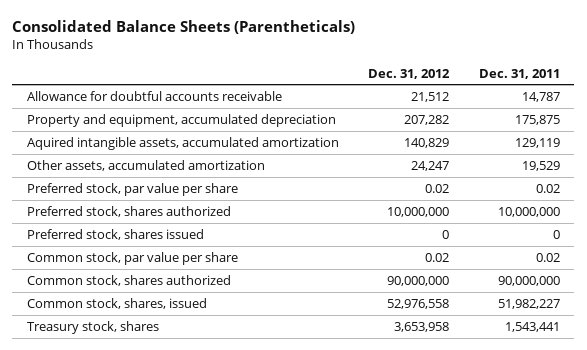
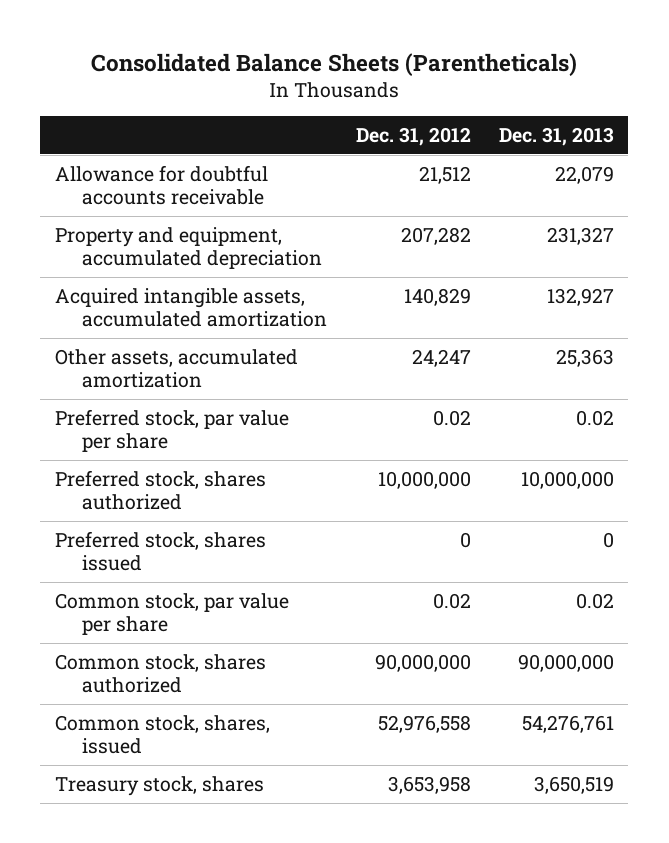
- | Dec. 31, 2012 | Dec. 31, 2011
+ | Dec. 31, 2012 | Dec. 31, 2013
- Aquired intangible assets, accumulated amortization | 140,829 | 129,119
+ Acquired intangible assets, accumulated amortization | 140,829 | 132,927

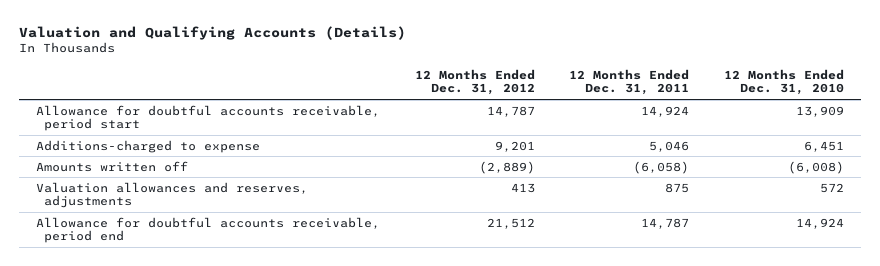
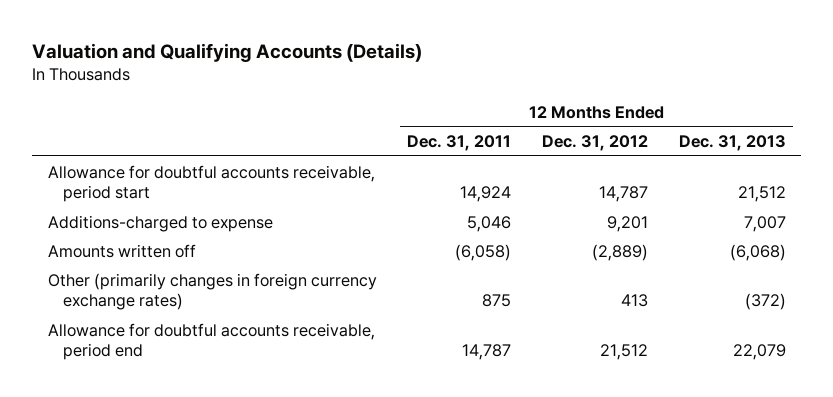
- | 12 Months Ended Dec. 31, 2012 | 12 Months Ended Dec. 31, 2011 | 12 Months Ended Dec. 31, 2010
+ | 12 Months Ended Dec. 31, 2011 | 12 Months Ended Dec. 31, 2012 | 12 Months Ended Dec. 31, 2013
- Valuation allowances and reserves, adjustments | 413 | 875 | 572
+ Other (primarily changes in foreign currency exchange rates) | 875 | 413 | (372)

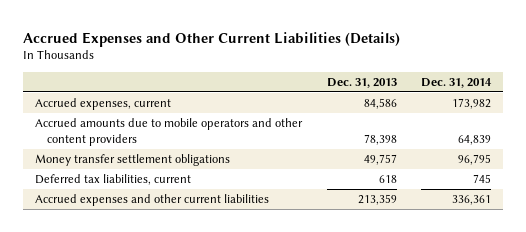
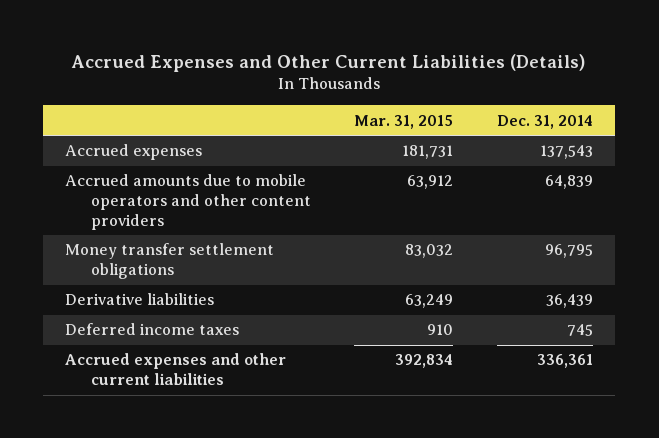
- | Dec. 31, 2013 | Dec. 31, 2014
+ | Mar. 31, 2015 | Dec. 31, 2014
- Accrued expenses, current | 84,586 | 173,982
+ Accrued expenses | 181,731 | 137,543
- Deferred tax liabilities, current | 618 | 745
+ Derivative liabilities | 63,249 | 36,439
+ Deferred income taxes | 910 | 745

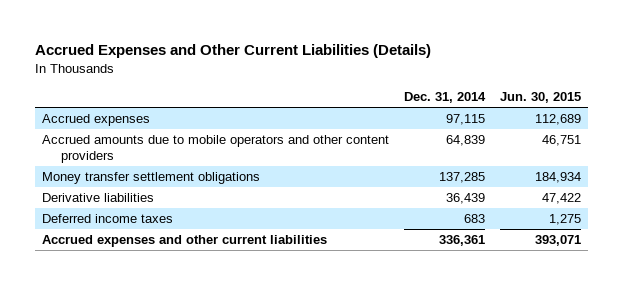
- | Mar. 31, 2015 | Dec. 31, 2014
+ | Dec. 31, 2014 | Jun. 30, 2015
- Accrued expenses | 181,731 | 137,543
+ Accrued expenses | 97,115 | 112,689
- Money transfer settlement obligations | 83,032 | 96,795
+ Money transfer settlement obligations | 137,285 | 184,934
- Deferred income taxes | 910 | 745
+ Deferred income taxes | 683 | 1,275

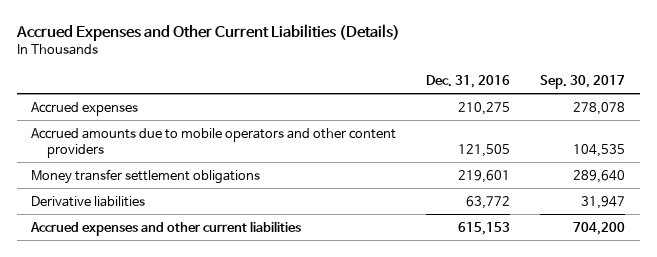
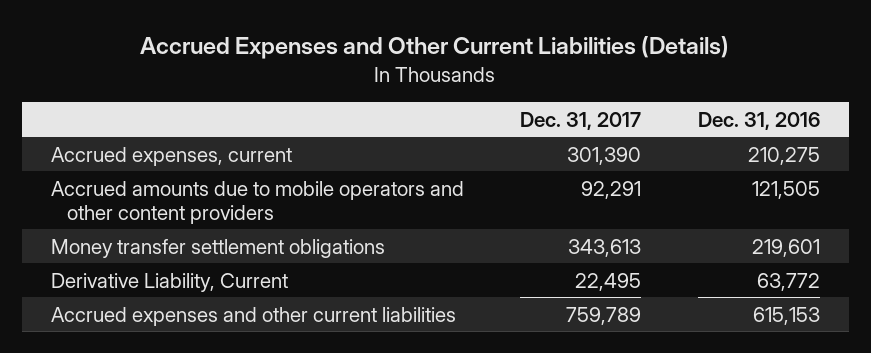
- | Dec. 31, 2016 | Sep. 30, 2017
+ | Dec. 31, 2017 | Dec. 31, 2016
- Accrued expenses | 210,275 | 278,078
+ Accrued expenses, current | 301,390 | 210,275
- Derivative liabilities | 63,772 | 31,947
+ Derivative Liability, Current | 22,495 | 63,772

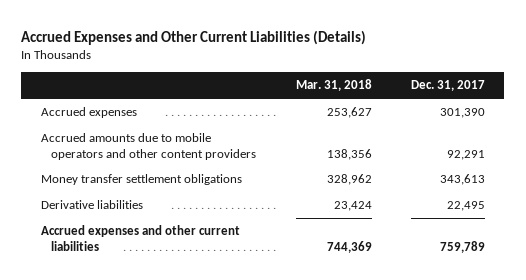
- | Dec. 31, 2017 | Dec. 31, 2016
+ | Mar. 31, 2018 | Dec. 31, 2017
- Accrued expenses, current | 301,390 | 210,275
+ Accrued expenses | 253,627 | 301,390
- Derivative Liability, Current | 22,495 | 63,772
+ Derivative liabilities | 23,424 | 22,495

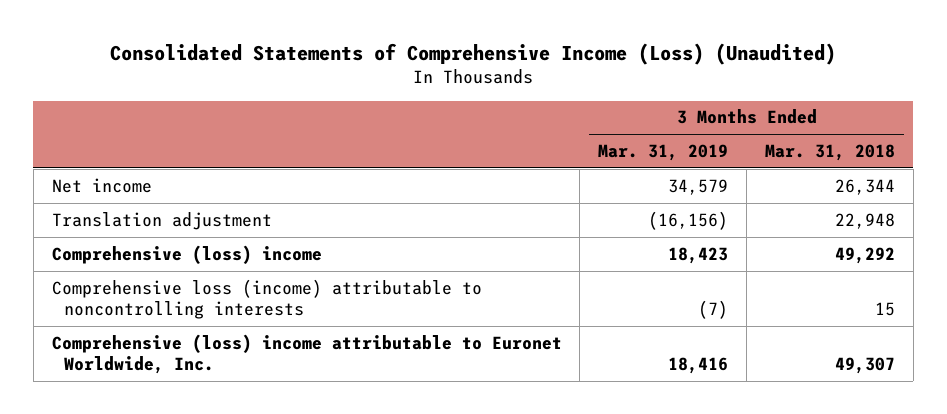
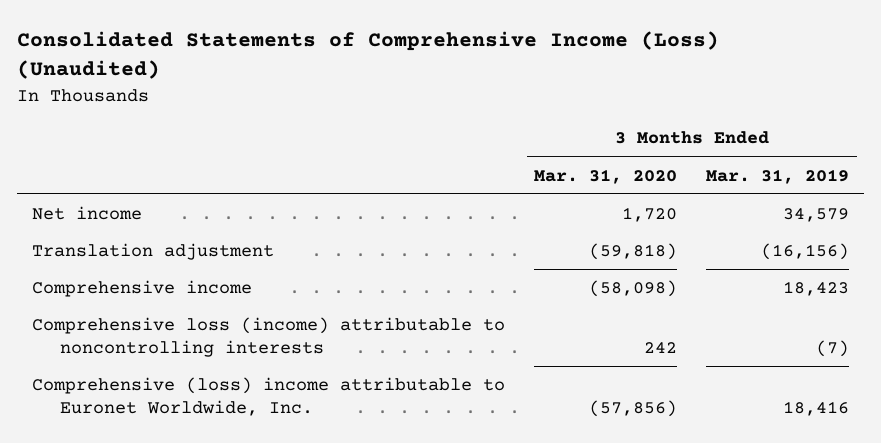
- | 3 Months Ended Mar. 31, 2019 | 3 Months Ended Mar. 31, 2018
+ | 3 Months Ended Mar. 31, 2020 | 3 Months Ended Mar. 31, 2019
- Comprehensive (loss) income | 18,423 | 49,292
+ Comprehensive income | (58,098) | 18,423

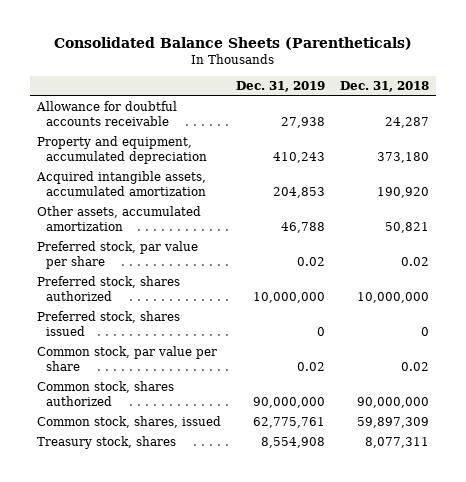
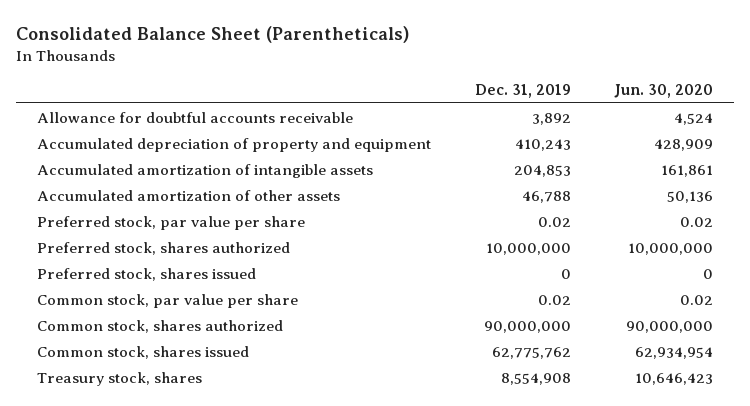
- Consolidated Balance Sheets (Parentheticals)
+ Consolidated Balance Sheet (Parentheticals)
- | Dec. 31, 2019 | Dec. 31, 2018
+ | Dec. 31, 2019 | Jun. 30, 2020
- Allowance for doubtful accounts receivable | 27,938 | 24,287
- Property and equipment, accumulated depreciation | 410,243 | 373,180
- Acquired intangible assets, accumulated amortization | 204,853 | 190,920
- Other assets, accumulated amortization | 46,788 | 50,821
+ Allowance for doubtful accounts receivable | 3,892 | 4,524
+ Accumulated depreciation of property and equipment | 410,243 | 428,909
+ Accumulated amortization of intangible assets | 204,853 | 161,861
+ Accumulated amortization of other assets | 46,788 | 50,136
- Common stock, shares, issued | 62,775,761 | 59,897,309
+ Common stock, shares issued | 62,775,762 | 62,934,954

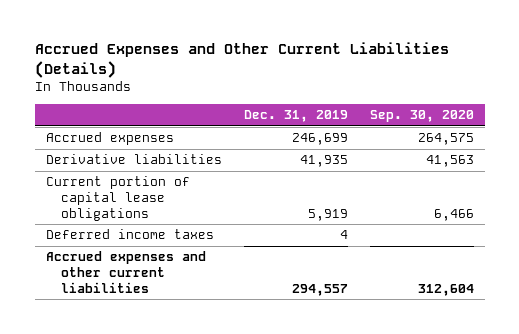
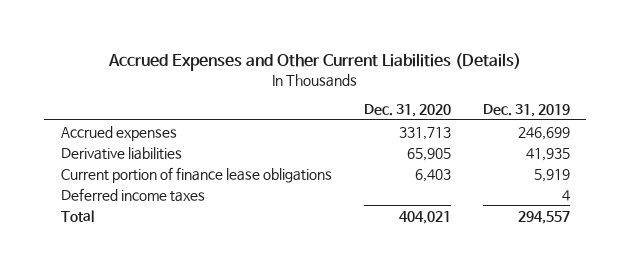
- | Dec. 31, 2019 | Sep. 30, 2020
+ | Dec. 31, 2020 | Dec. 31, 2019
- Current portion of capital lease obligations | 5,919 | 6,466
+ Current portion of finance lease obligations | 6,403 | 5,919
- Accrued expenses and other current liabilities | 294,557 | 312,604
+ Total | 404,021 | 294,557

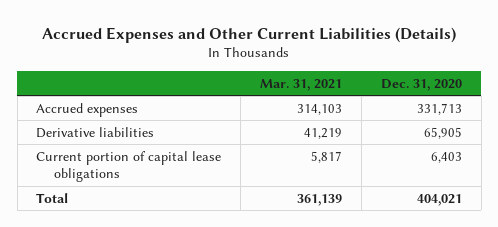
- | Dec. 31, 2020 | Dec. 31, 2019
+ | Mar. 31, 2021 | Dec. 31, 2020
- Current portion of finance lease obligations | 6,403 | 5,919
- Deferred income taxes | | 4
+ Current portion of capital lease obligations | 5,817 | 6,403

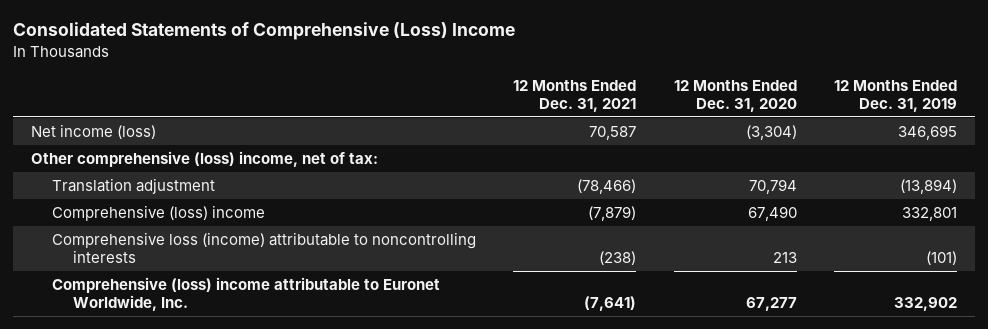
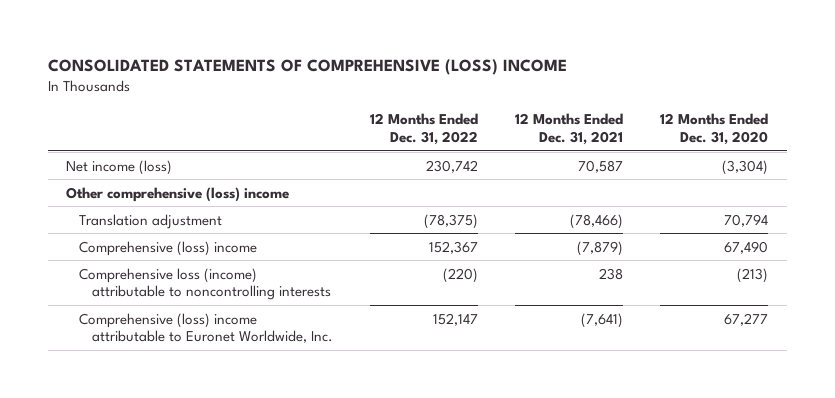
- Consolidated Statements of Comprehensive (Loss) Income
+ CONSOLIDATED STATEMENTS OF COMPREHENSIVE (LOSS) INCOME
- | 12 Months Ended Dec. 31, 2021 | 12 Months Ended Dec. 31, 2020 | 12 Months Ended Dec. 31, 2019
+ | 12 Months Ended Dec. 31, 2022 | 12 Months Ended Dec. 31, 2021 | 12 Months Ended Dec. 31, 2020
- Other comprehensive (loss) income, net of tax:
+ Other comprehensive (loss) income
- Comprehensive loss (income) attributable to noncontrolling interests | (238) | 213 | (101)
+ Comprehensive loss (income) attributable to noncontrolling interests | (220) | 238 | (213)

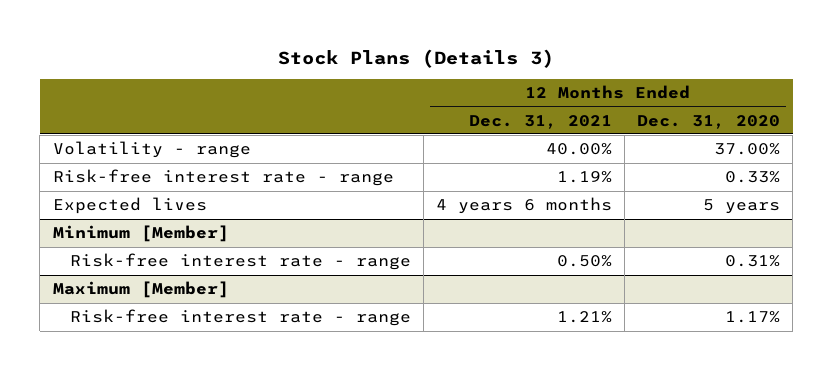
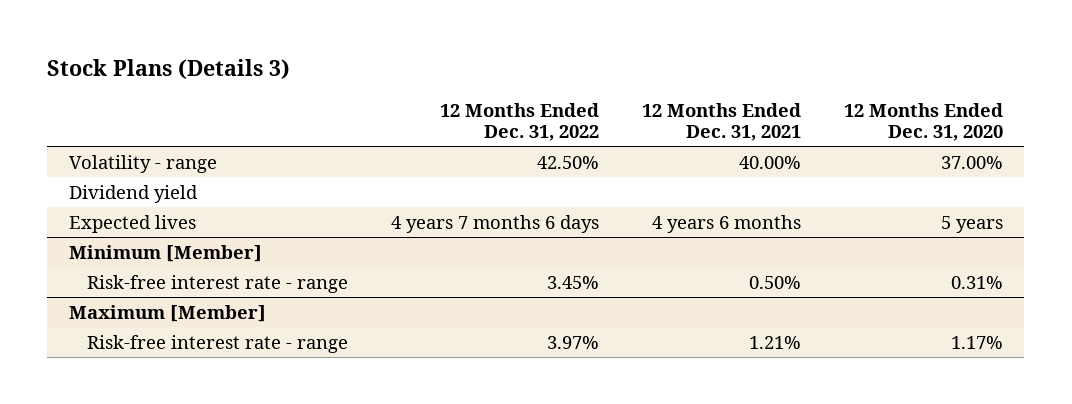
- | 12 Months Ended Dec. 31, 2021 | 12 Months Ended Dec. 31, 2020
+ | 12 Months Ended Dec. 31, 2022 | 12 Months Ended Dec. 31, 2021 | 12 Months Ended Dec. 31, 2020
- Risk-free interest rate - range | 1.19% | 0.33%
+ Dividend yield

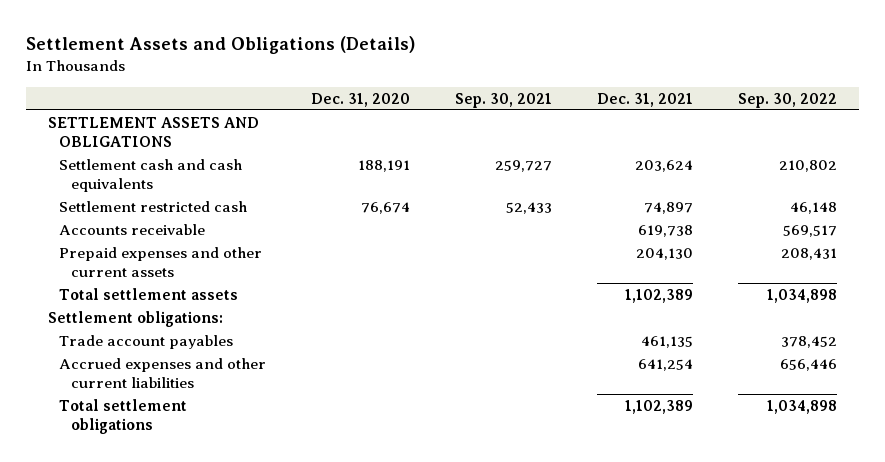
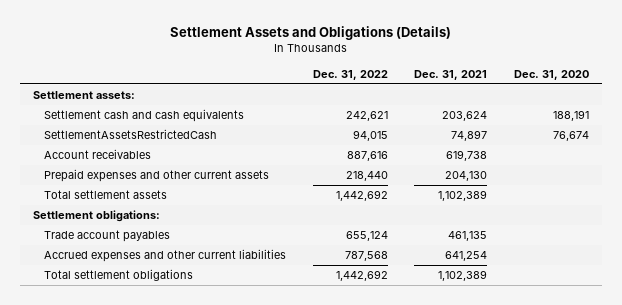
- | Dec. 31, 2020 | Sep. 30, 2021 | Dec. 31, 2021 | Sep. 30, 2022
+ | Dec. 31, 2022 | Dec. 31, 2021 | Dec. 31, 2020
- SETTLEMENT ASSETS AND OBLIGATIONS
+ Settlement assets:
- Settlement restricted cash | 76,674 | 52,433 | 74,897 | 46,148
- Accounts receivable | | | 619,738 | 569,517
+ SettlementAssetsRestrictedCash | 94,015 | 74,897 | 76,674
+ Account receivables | 887,616 | 619,738 |

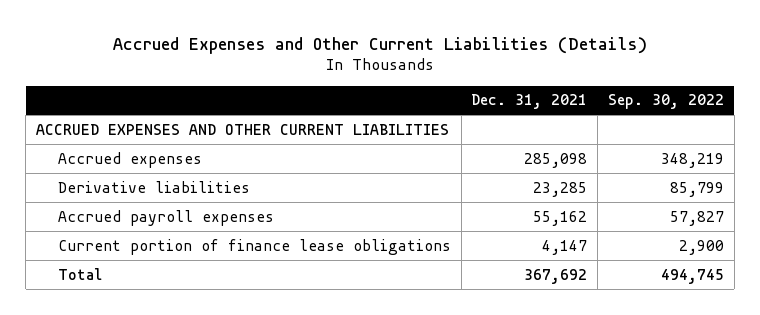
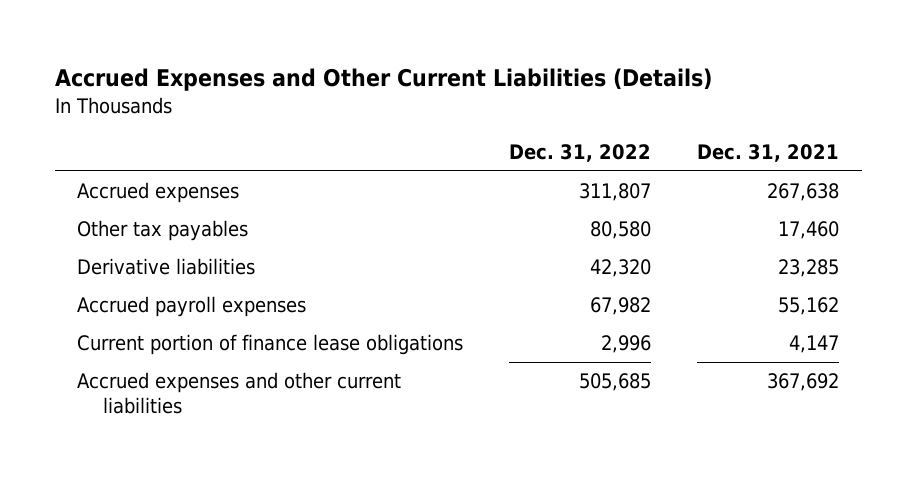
- | Dec. 31, 2021 | Sep. 30, 2022
+ | Dec. 31, 2022 | Dec. 31, 2021
- ACCRUED EXPENSES AND OTHER CURRENT LIABILITIES
- Accrued expenses | 285,098 | 348,219
+ Accrued expenses | 311,807 | 267,638
+ Other tax payables | 80,580 | 17,460
- Total | 367,692 | 494,745
+ Accrued expenses and other current liabilities | 505,685 | 367,692

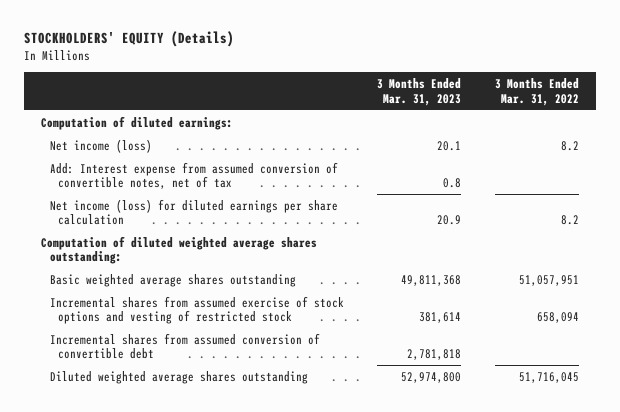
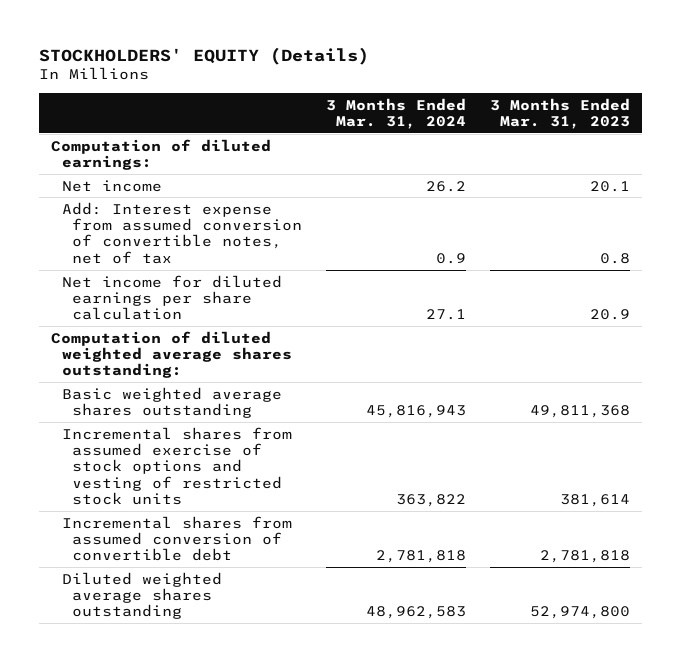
- | 3 Months Ended Mar. 31, 2023 | 3 Months Ended Mar. 31, 2022
+ | 3 Months Ended Mar. 31, 2024 | 3 Months Ended Mar. 31, 2023
- Net income (loss) | 20.1 | 8.2
+ Net income | 26.2 | 20.1
- Net income (loss) for diluted earnings per share calculation | 20.9 | 8.2
+ Net income for diluted earnings per share calculation | 27.1 | 20.9
- Incremental shares from assumed exercise of stock options and vesting of restricted stock | 381,614 | 658,094
+ Incremental shares from assumed exercise of stock options and vesting of restricted stock units | 363,822 | 381,614

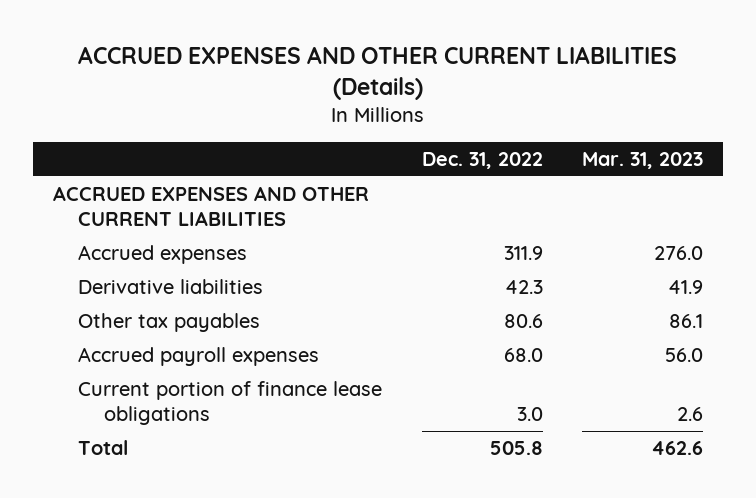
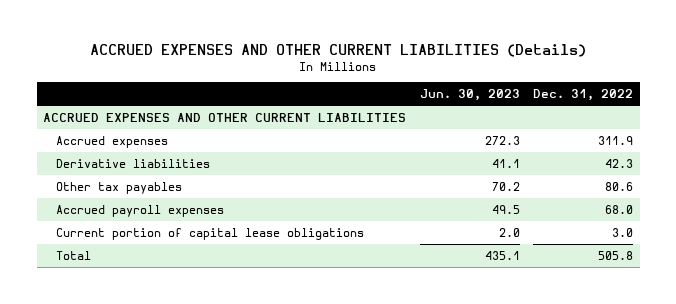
- | Dec. 31, 2022 | Mar. 31, 2023
+ | Jun. 30, 2023 | Dec. 31, 2022
- Current portion of finance lease obligations | 3.0 | 2.6
+ Current portion of capital lease obligations | 2.0 | 3.0

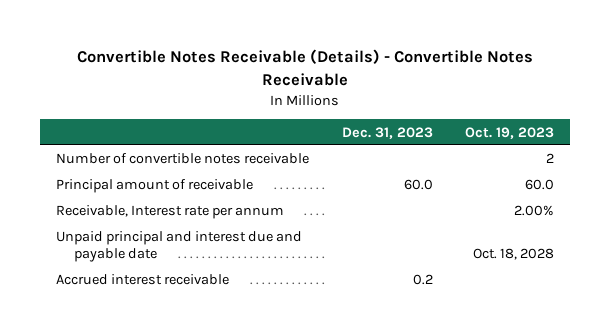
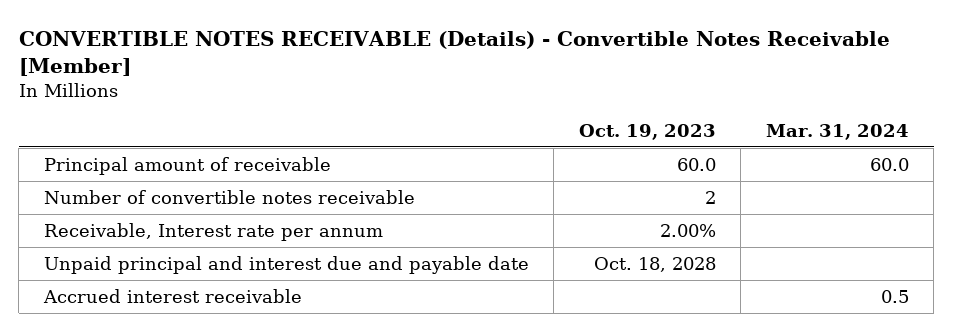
- Convertible Notes Receivable (Details) - Convertible Notes Receivable
+ CONVERTIBLE NOTES RECEIVABLE (Details) - Convertible Notes Receivable [Member]
- | Dec. 31, 2023 | Oct. 19, 2023
+ | Oct. 19, 2023 | Mar. 31, 2024
moved down: Number of convertible notes receivable | 2 |

